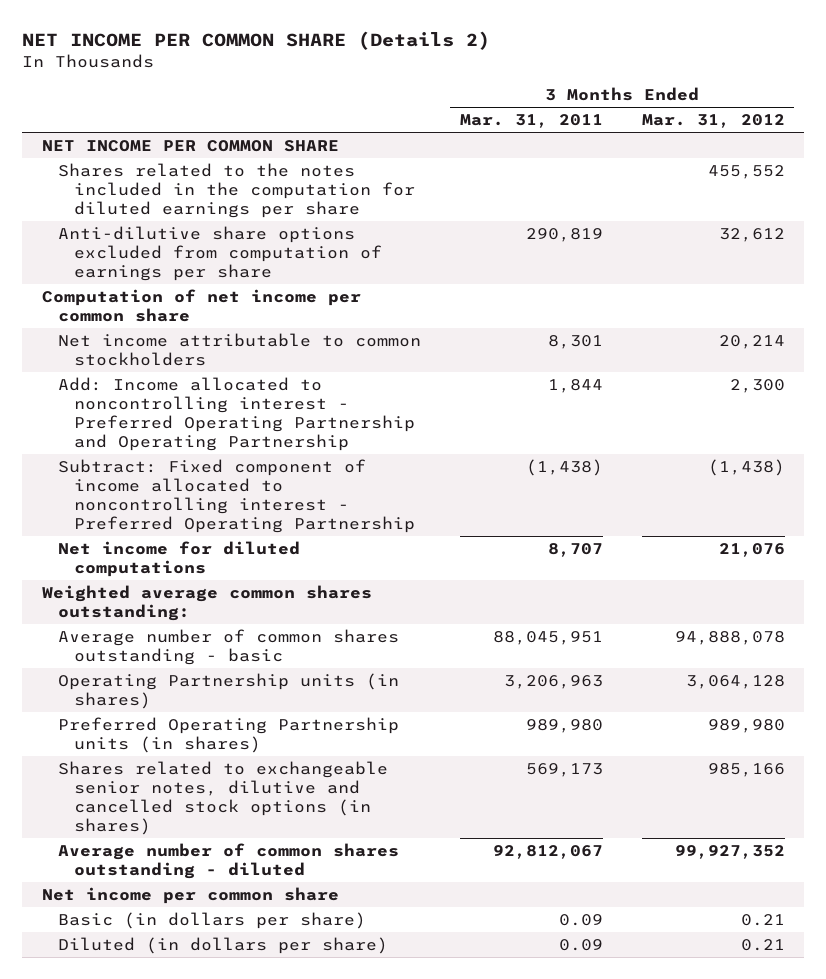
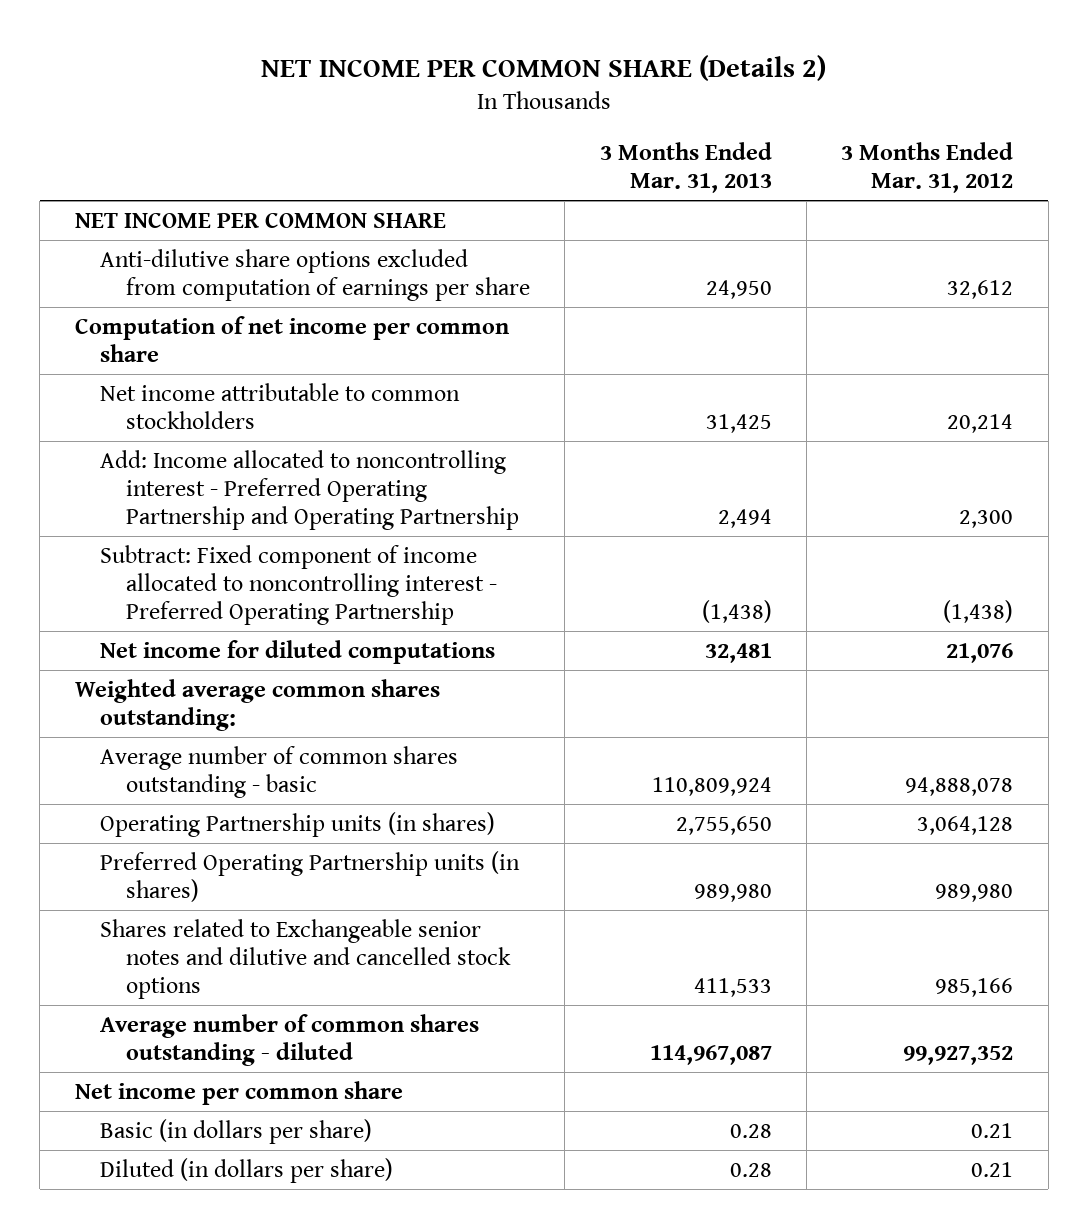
- | 3 Months Ended Mar. 31, 2011 | 3 Months Ended Mar. 31, 2012
+ | 3 Months Ended Mar. 31, 2013 | 3 Months Ended Mar. 31, 2012
- Shares related to the notes included in the computation for diluted earnings per share | | 455,552
- Shares related to exchangeable senior notes, dilutive and cancelled stock options (in shares) | 569,173 | 985,166
+ Shares related to Exchangeable senior notes and dilutive and cancelled stock options | 411,533 | 985,166

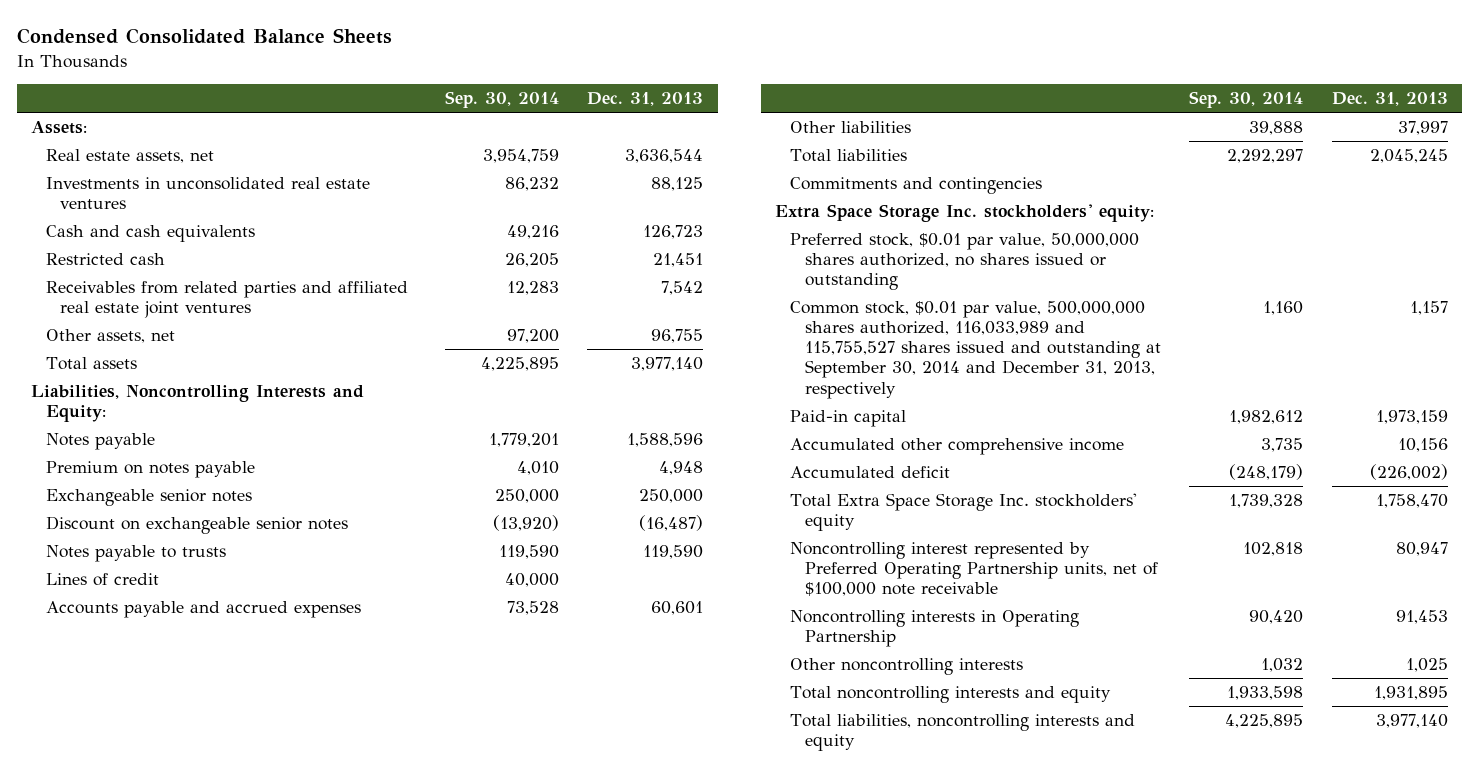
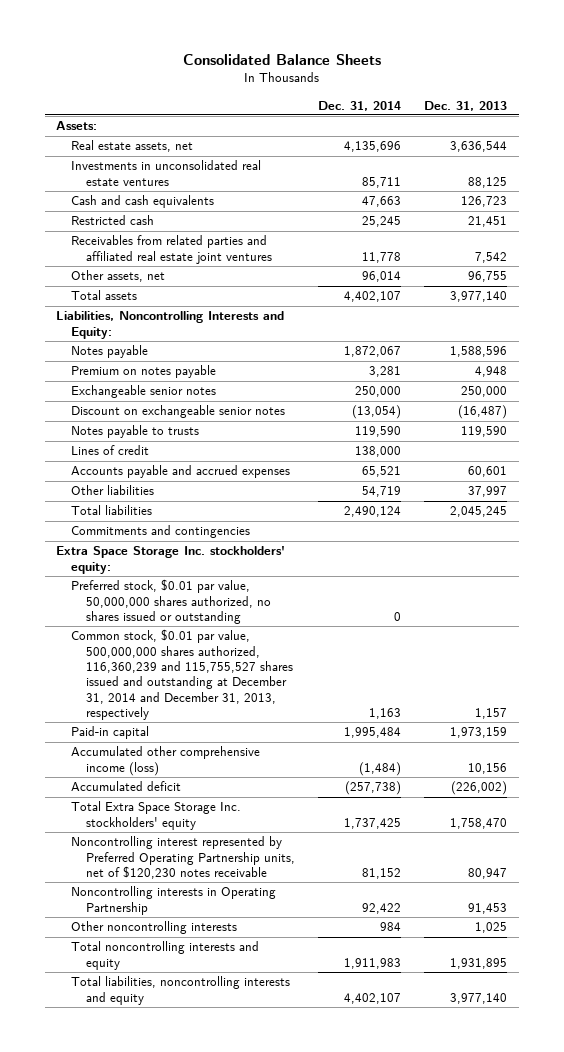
- Condensed Consolidated Balance Sheets
+ Consolidated Balance Sheets
- | Sep. 30, 2014 | Dec. 31, 2013
+ | Dec. 31, 2014 | Dec. 31, 2013
- Common stock, $0.01 par value, 500,000,000 shares authorized, 116,033,989 and 115,755,527 shares issued and outstanding at September 30, 2014 and December 31, 2013, respectively | 1,160 | 1,157
+ Common stock, $0.01 par value, 500,000,000 shares authorized, 116,360,239 and 115,755,527 shares issued and outstanding at December 31, 2014 and December 31, 2013, respectively | 1,163 | 1,157
- Accumulated other comprehensive income | 3,735 | 10,156
+ Accumulated other comprehensive income (loss) | (1,484) | 10,156
- Noncontrolling interest represented by Preferred Operating Partnership units, net of $100,000 note receivable | 102,818 | 80,947
+ Noncontrolling interest represented by Preferred Operating Partnership units, net of $120,230 notes receivable | 81,152 | 80,947

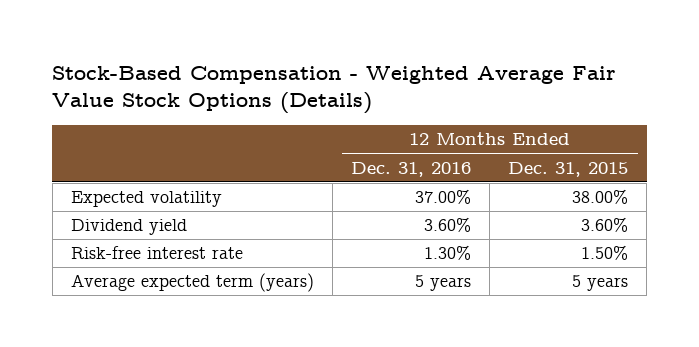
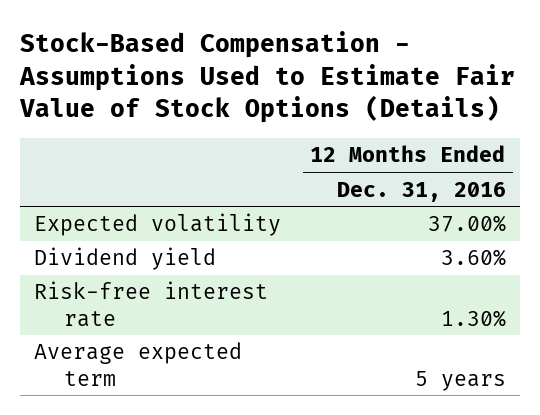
- Stock-Based Compensation - Weighted Average Fair Value Stock Options (Details)
+ Stock-Based Compensation - Assumptions Used to Estimate Fair Value of Stock Options (Details)
- | 12 Months Ended Dec. 31, 2016 | 12 Months Ended Dec. 31, 2015
+ | 12 Months Ended Dec. 31, 2016
- Average expected term (years) | 5 years | 5 years
+ Average expected term | 5 years

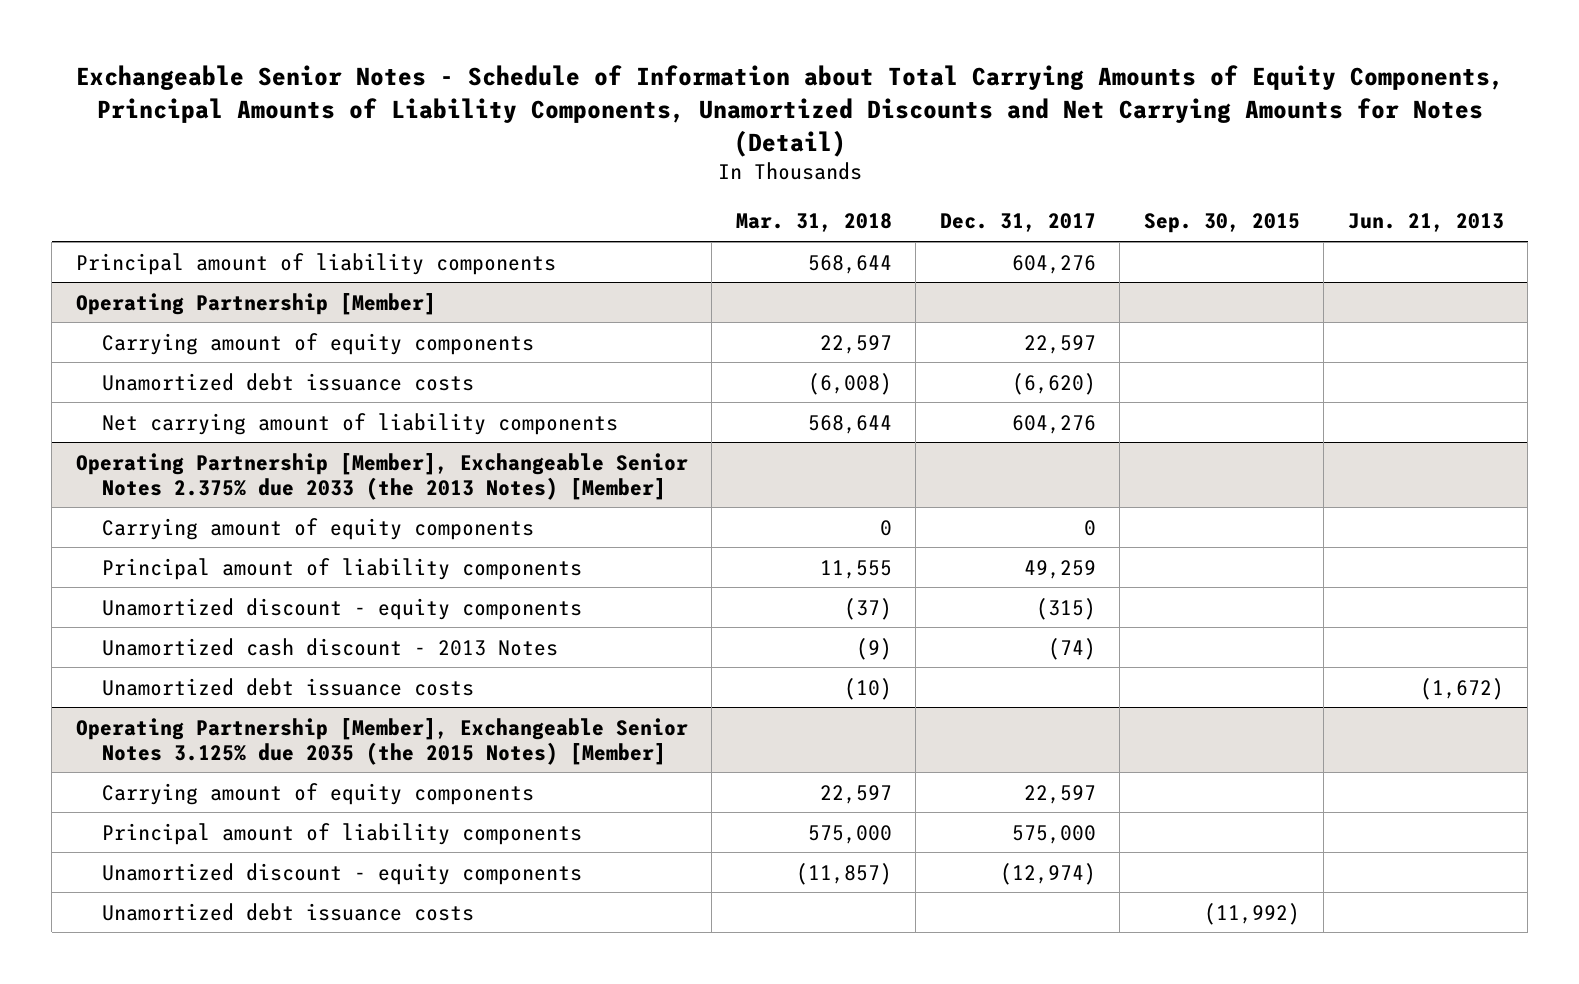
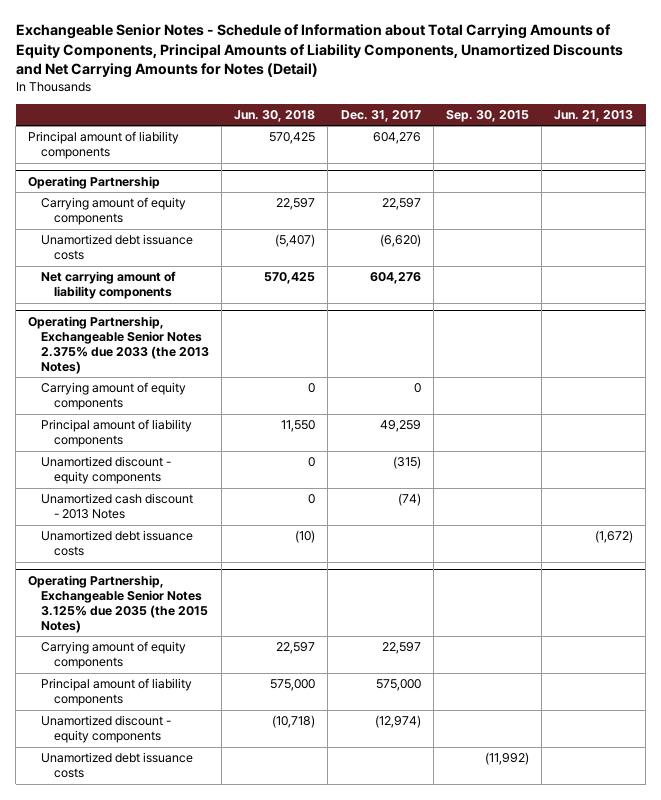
- | Mar. 31, 2018 | Dec. 31, 2017 | Sep. 30, 2015 | Jun. 21, 2013
+ | Jun. 30, 2018 | Dec. 31, 2017 | Sep. 30, 2015 | Jun. 21, 2013
- Operating Partnership [Member]
+ Operating Partnership
- Operating Partnership [Member], Exchangeable Senior Notes 2.375% due 2033 (the 2013 Notes) [Member]
+ Operating Partnership, Exchangeable Senior Notes 2.375% due 2033 (the 2013 Notes)
- Operating Partnership [Member], Exchangeable Senior Notes 3.125% due 2035 (the 2015 Notes) [Member]
+ Operating Partnership, Exchangeable Senior Notes 3.125% due 2035 (the 2015 Notes)

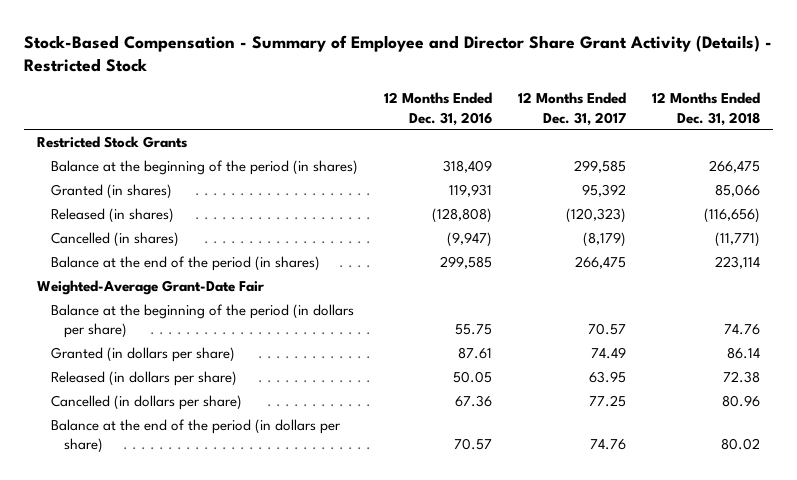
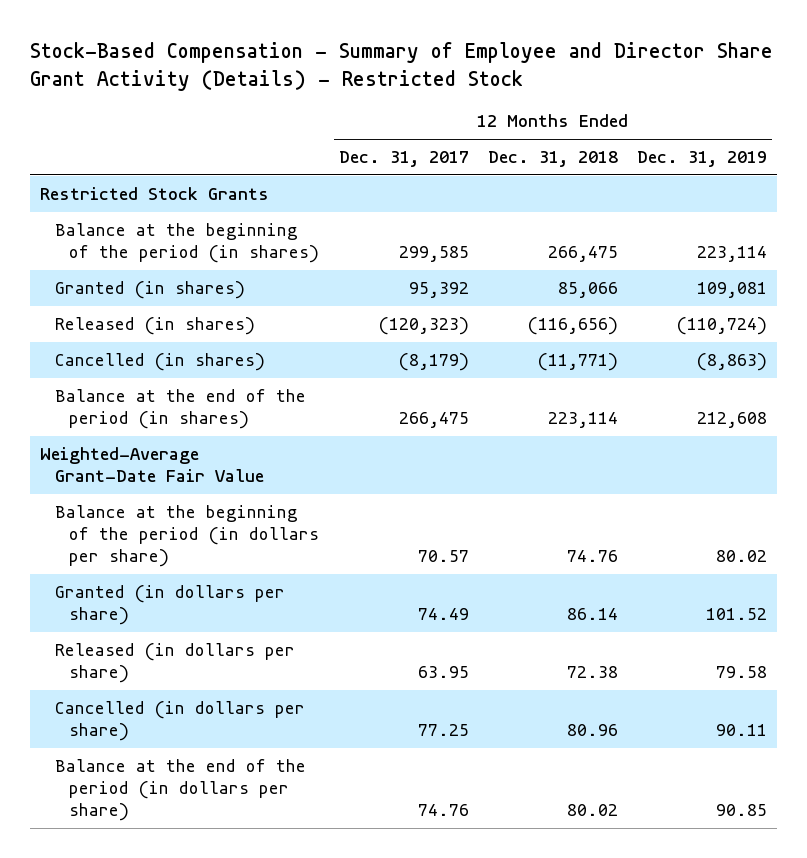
- | 12 Months Ended Dec. 31, 2016 | 12 Months Ended Dec. 31, 2017 | 12 Months Ended Dec. 31, 2018
+ | 12 Months Ended Dec. 31, 2017 | 12 Months Ended Dec. 31, 2018 | 12 Months Ended Dec. 31, 2019
- Weighted-Average Grant-Date Fair
+ Weighted-Average Grant-Date Fair Value

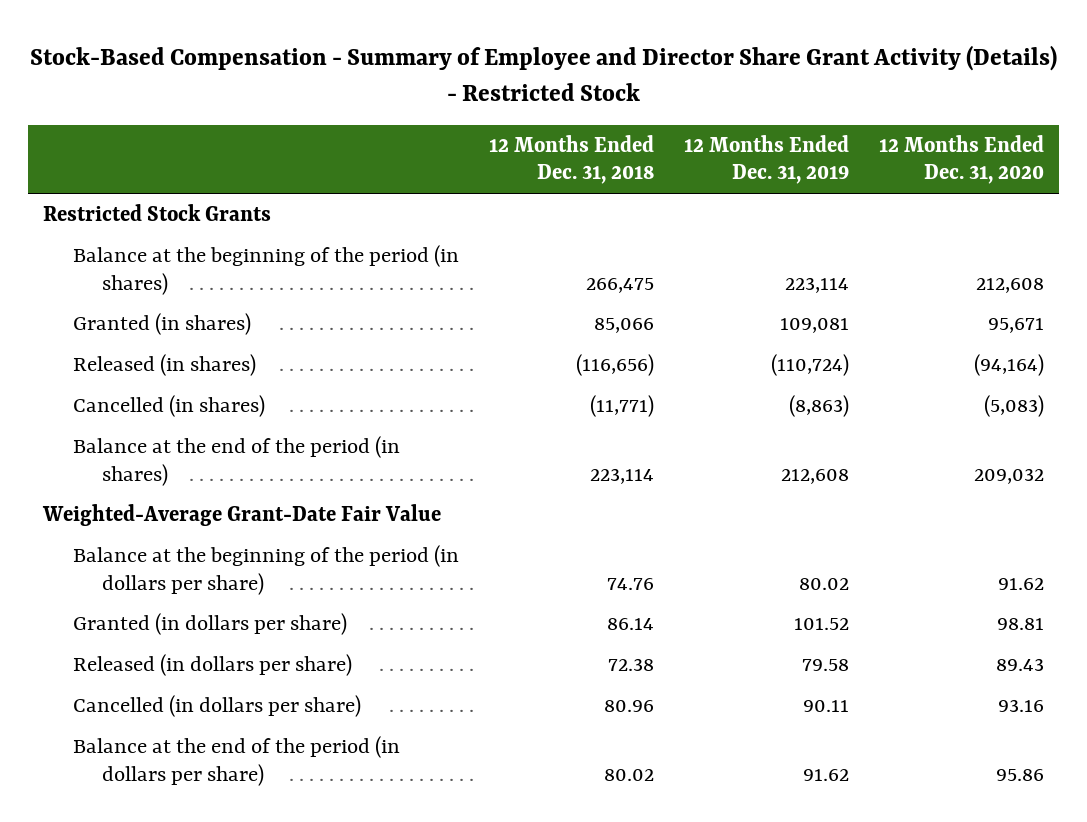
- | 12 Months Ended Dec. 31, 2017 | 12 Months Ended Dec. 31, 2018 | 12 Months Ended Dec. 31, 2019
+ | 12 Months Ended Dec. 31, 2018 | 12 Months Ended Dec. 31, 2019 | 12 Months Ended Dec. 31, 2020
- Balance at the end of the period (in dollars per share) | 74.76 | 80.02 | 90.85
+ Balance at the end of the period (in dollars per share) | 80.02 | 91.62 | 95.86

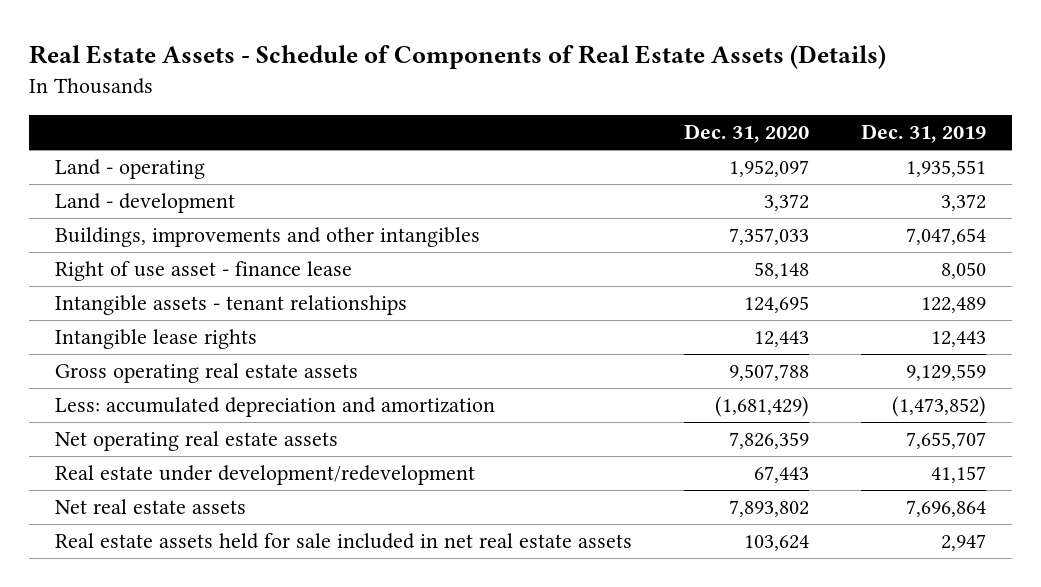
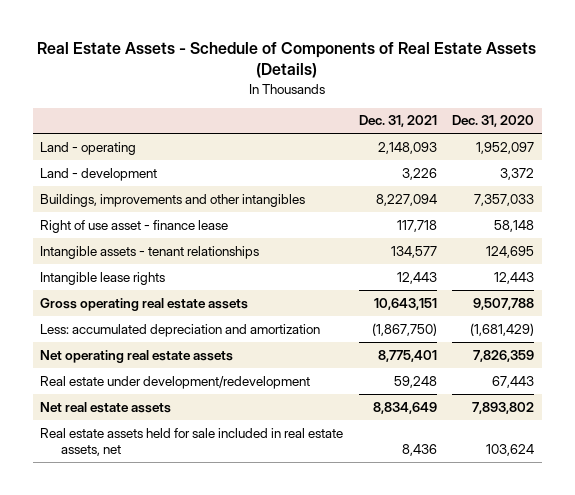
- | Dec. 31, 2020 | Dec. 31, 2019
+ | Dec. 31, 2021 | Dec. 31, 2020
- Real estate assets held for sale included in net real estate assets | 103,624 | 2,947
+ Real estate assets held for sale included in real estate assets, net | 8,436 | 103,624

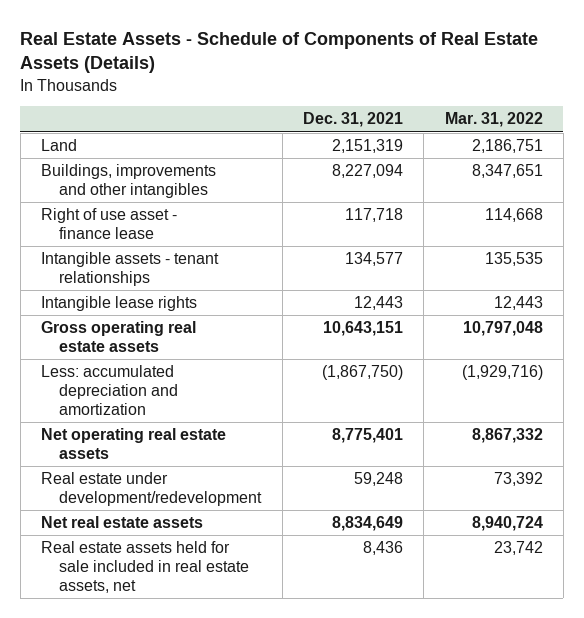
- | Dec. 31, 2021 | Dec. 31, 2020
+ | Dec. 31, 2021 | Mar. 31, 2022
- Land - operating | 2,148,093 | 1,952,097
- Land - development | 3,226 | 3,372
+ Land | 2,151,319 | 2,186,751

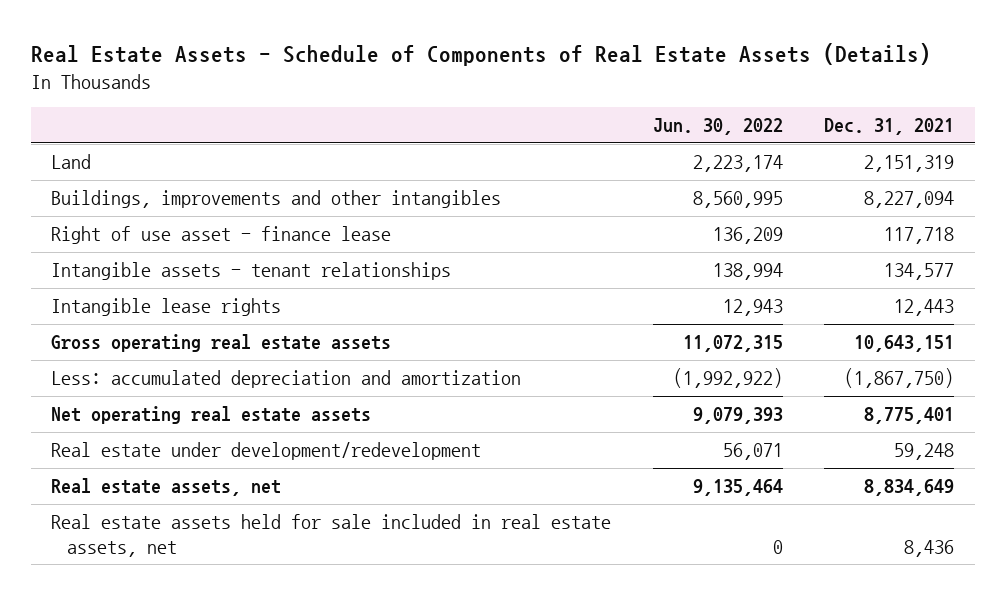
- | Dec. 31, 2021 | Mar. 31, 2022
+ | Jun. 30, 2022 | Dec. 31, 2021
- Net real estate assets | 8,834,649 | 8,940,724
+ Real estate assets, net | 9,135,464 | 8,834,649

